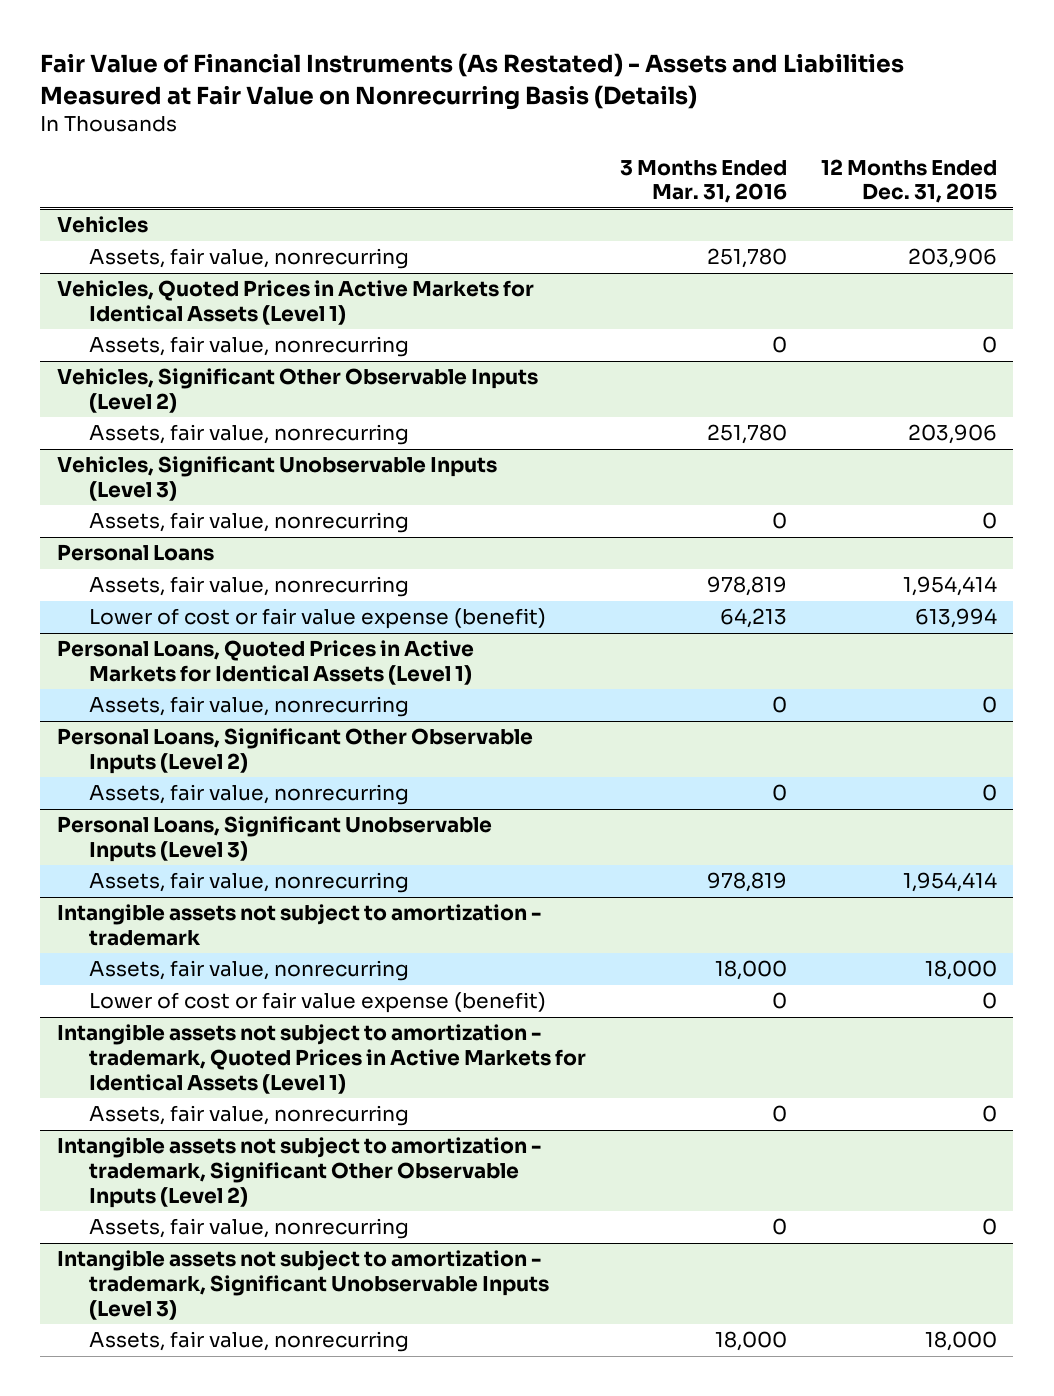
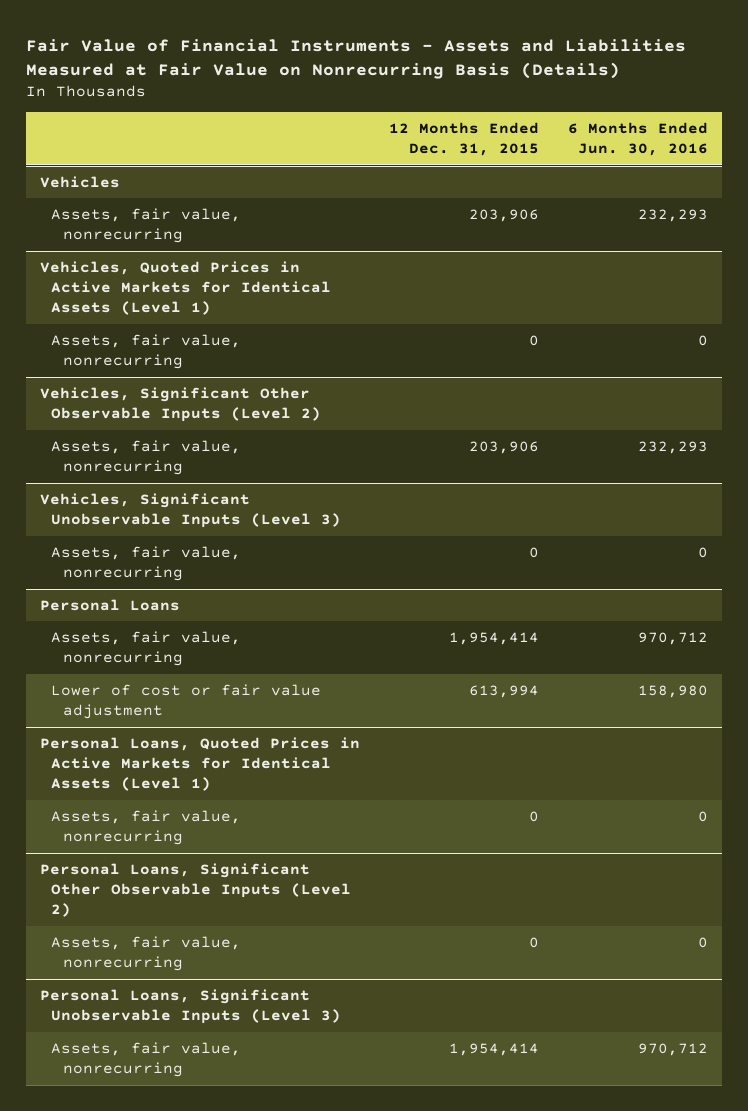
- Fair Value of Financial Instruments (As Restated) - Assets and Liabilities Measured at Fair Value on Nonrecurring Basis (Details)
+ Fair Value of Financial Instruments - Assets and Liabilities Measured at Fair Value on Nonrecurring Basis (Details)
- | 3 Months Ended Mar. 31, 2016 | 12 Months Ended Dec. 31, 2015
+ | 12 Months Ended Dec. 31, 2015 | 6 Months Ended Jun. 30, 2016
@ Personal Loans
- Lower of cost or fair value expense (benefit) | 64,213 | 613,994
+ Lower of cost or fair value adjustment | 613,994 | 158,980
- Intangible assets not subject to amortization - trademark
- Assets, fair value, nonrecurring | 18,000 | 18,000
- Lower of cost or fair value expense (benefit) | 0 | 0
- Intangible assets not subject to amortization - trademark, Quoted Prices in Active Markets for Identical Assets (Level 1)
- Assets, fair value, nonrecurring | 0 | 0
- Intangible assets not subject to amortization - trademark, Significant Other Observable Inputs (Level 2)
- Assets, fair value, nonrecurring | 0 | 0
- Intangible assets not subject to amortization - trademark, Significant Unobservable Inputs (Level 3)
- Assets, fair value, nonrecurring | 18,000 | 18,000

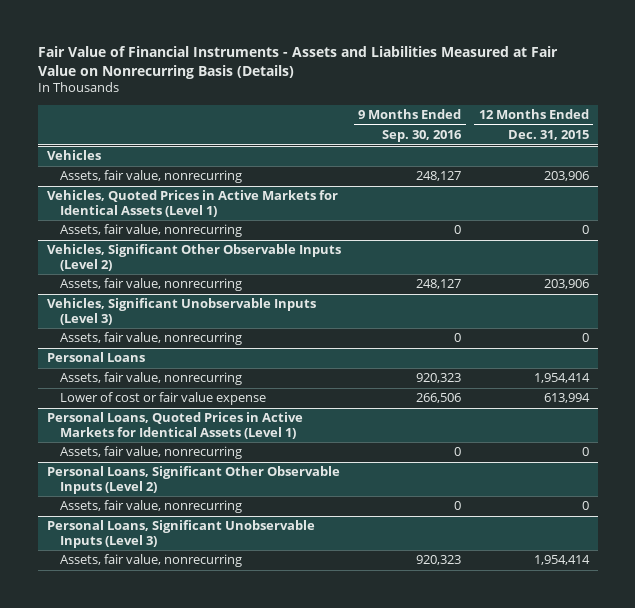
- | 12 Months Ended Dec. 31, 2015 | 6 Months Ended Jun. 30, 2016
+ | 9 Months Ended Sep. 30, 2016 | 12 Months Ended Dec. 31, 2015
@ Personal Loans
- Lower of cost or fair value adjustment | 613,994 | 158,980
+ Lower of cost or fair value expense | 266,506 | 613,994

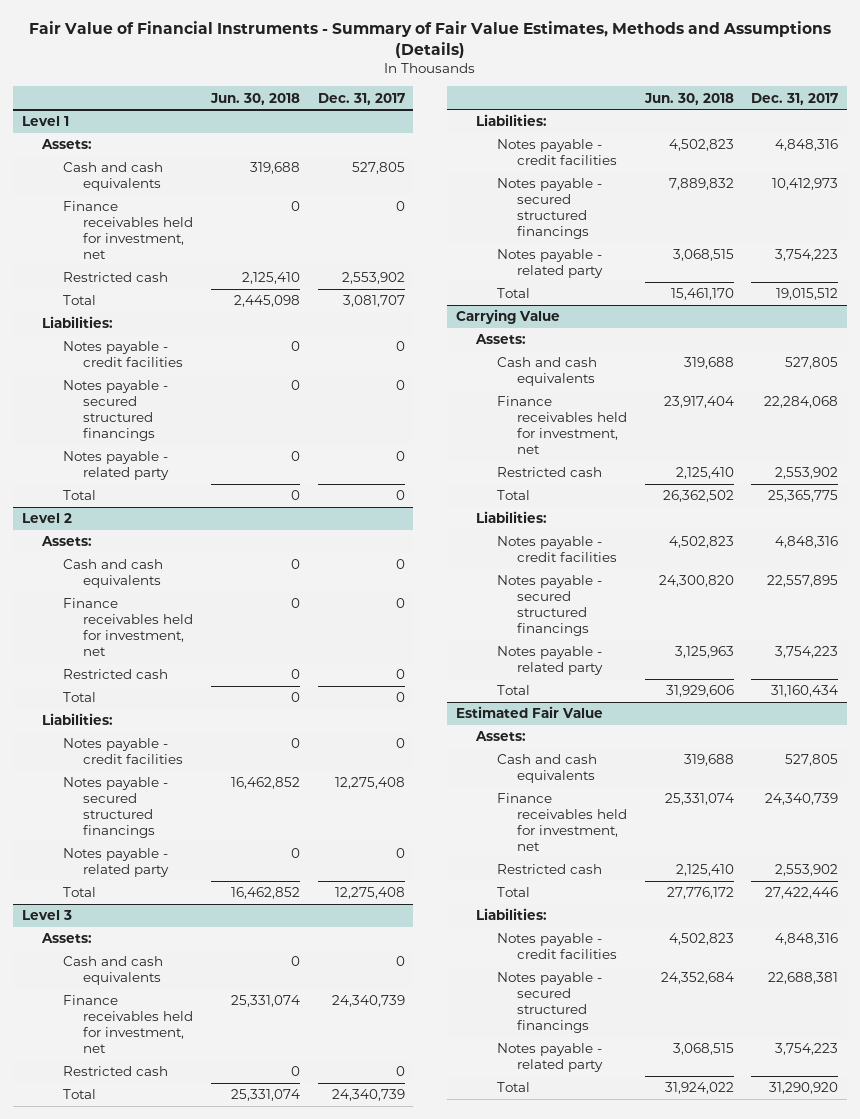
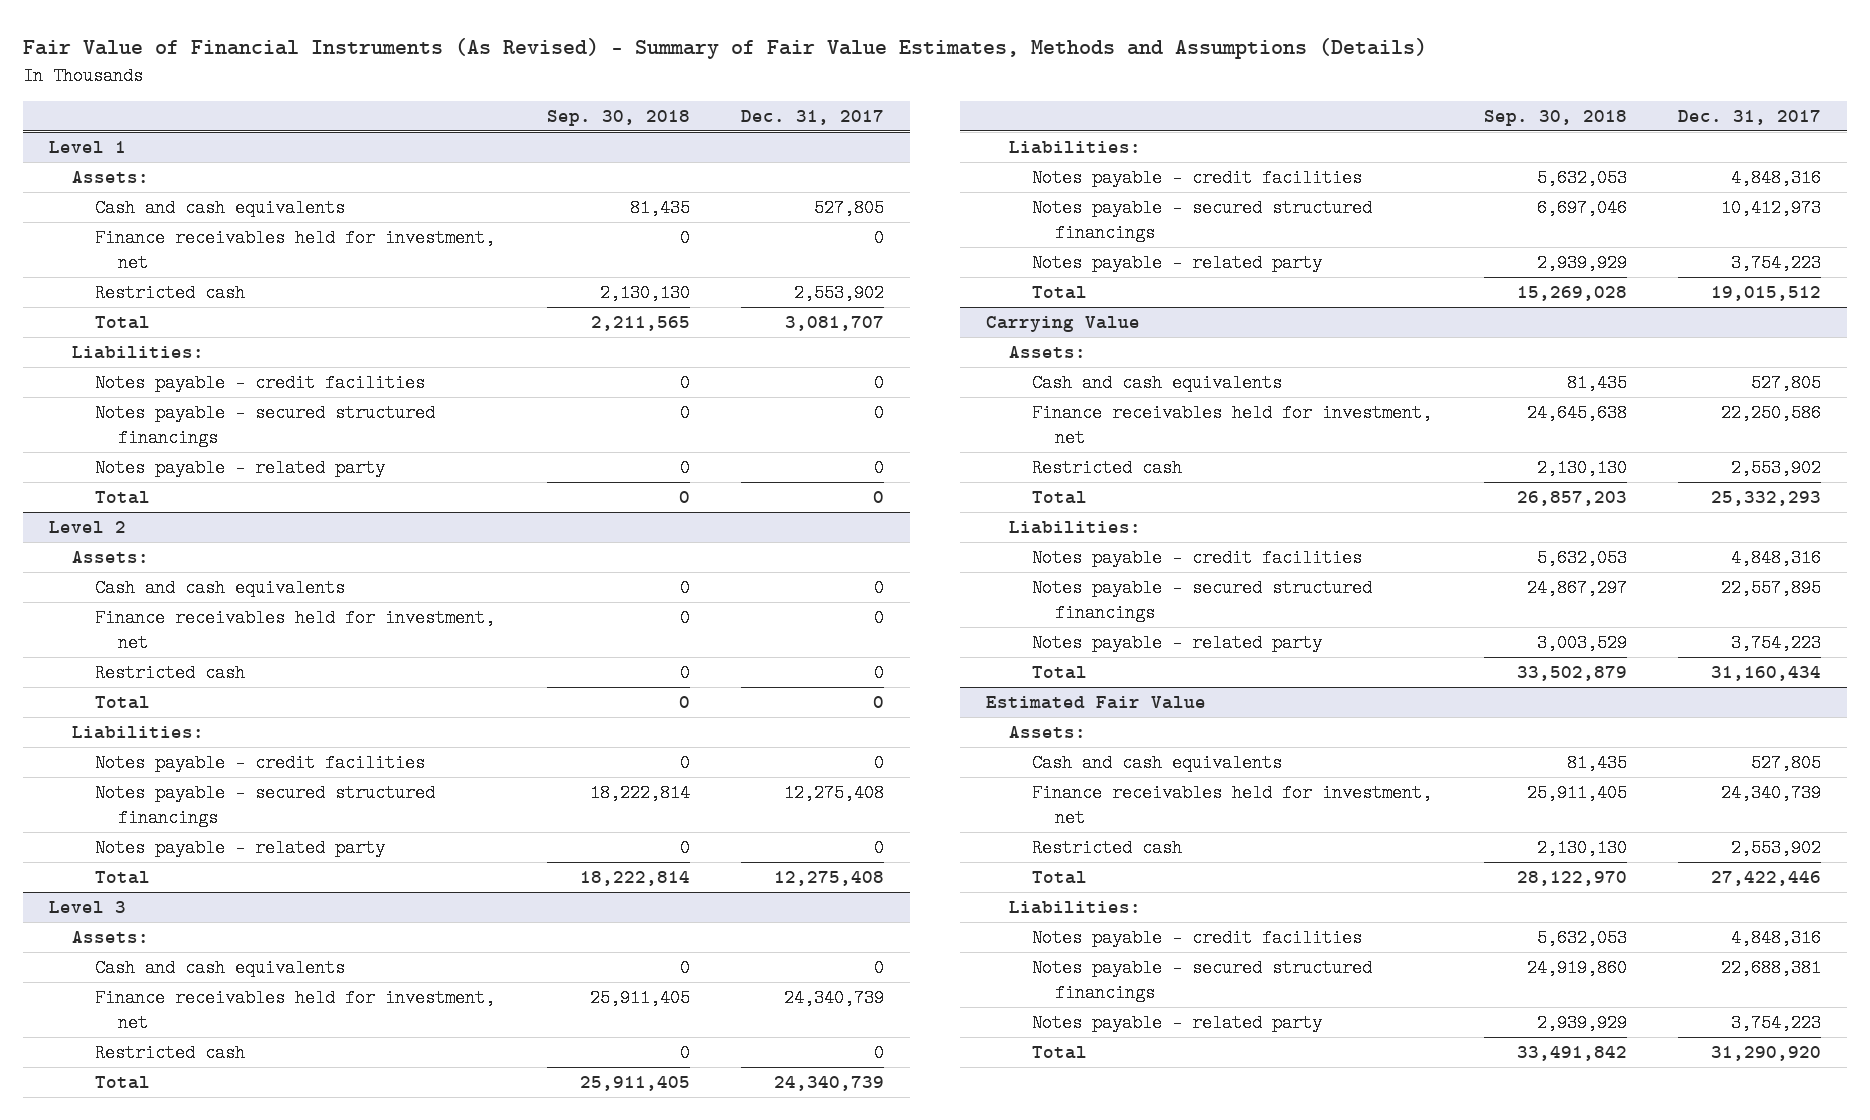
- Fair Value of Financial Instruments - Summary of Fair Value Estimates, Methods and Assumptions (Details)
+ Fair Value of Financial Instruments (As Revised) - Summary of Fair Value Estimates, Methods and Assumptions (Details)
- | Jun. 30, 2018 | Dec. 31, 2017
+ | Sep. 30, 2018 | Dec. 31, 2017
@ Carrying Value
- Finance receivables held for investment, net | 23,917,404 | 22,284,068
+ Finance receivables held for investment, net | 24,645,638 | 22,250,586
- Total | 26,362,502 | 25,365,775
+ Total | 26,857,203 | 25,332,293

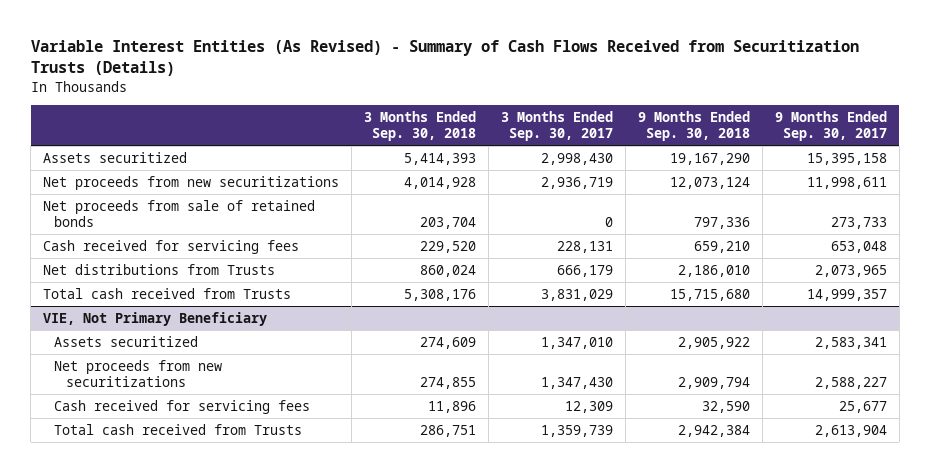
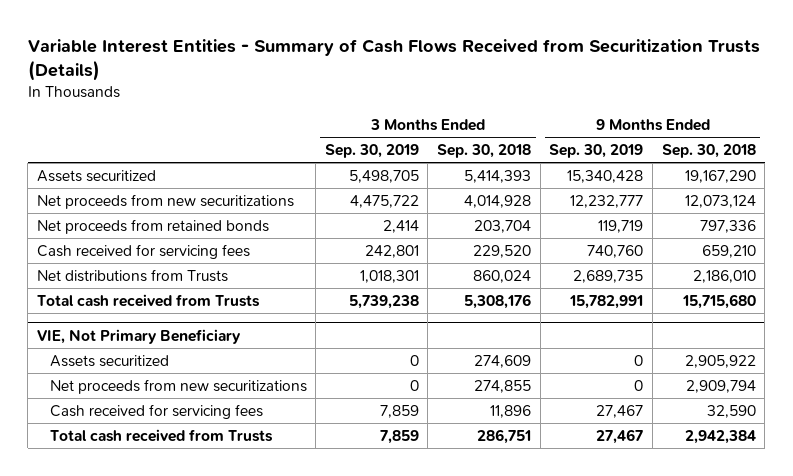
- Variable Interest Entities (As Revised) - Summary of Cash Flows Received from Securitization Trusts (Details)
+ Variable Interest Entities - Summary of Cash Flows Received from Securitization Trusts (Details)
- | 3 Months Ended Sep. 30, 2018 | 3 Months Ended Sep. 30, 2017 | 9 Months Ended Sep. 30, 2018 | 9 Months Ended Sep. 30, 2017
+ | 3 Months Ended Sep. 30, 2019 | 3 Months Ended Sep. 30, 2018 | 9 Months Ended Sep. 30, 2019 | 9 Months Ended Sep. 30, 2018
- Net proceeds from sale of retained bonds | 203,704 | 0 | 797,336 | 273,733
+ Net proceeds from retained bonds | 2,414 | 203,704 | 119,719 | 797,336

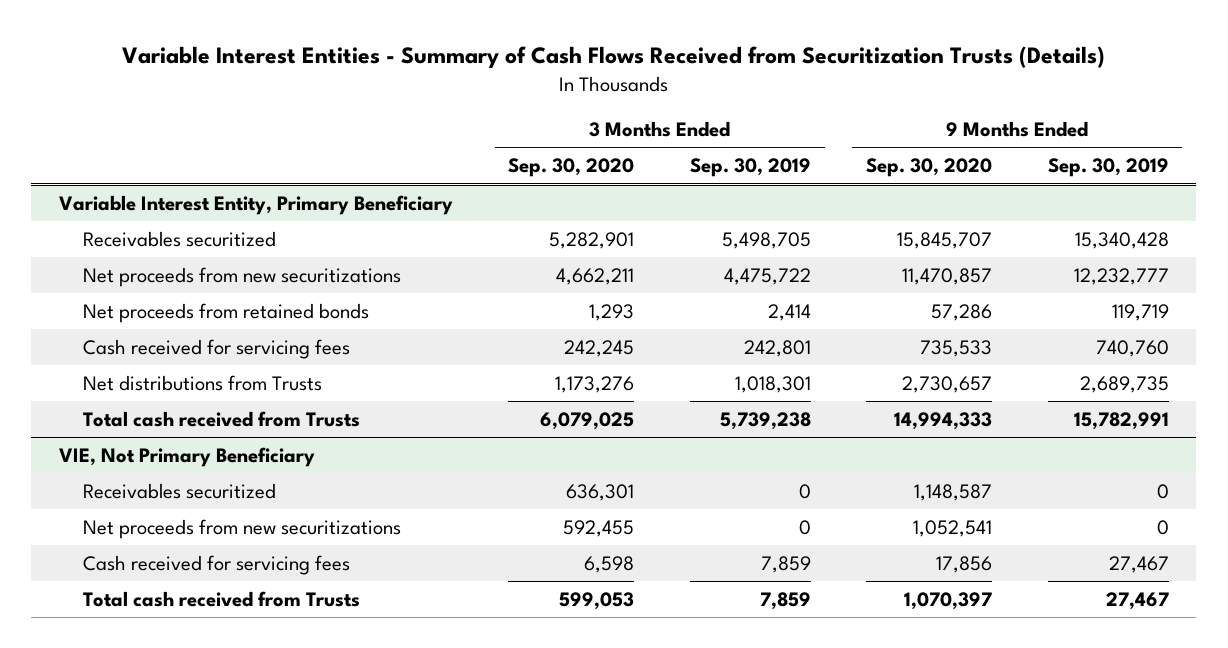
- | 3 Months Ended Sep. 30, 2019 | 3 Months Ended Sep. 30, 2018 | 9 Months Ended Sep. 30, 2019 | 9 Months Ended Sep. 30, 2018
+ | 3 Months Ended Sep. 30, 2020 | 3 Months Ended Sep. 30, 2019 | 9 Months Ended Sep. 30, 2020 | 9 Months Ended Sep. 30, 2019
- Assets securitized | 5,498,705 | 5,414,393 | 15,340,428 | 19,167,290
+ Variable Interest Entity, Primary Beneficiary
+ Receivables securitized | 5,282,901 | 5,498,705 | 15,845,707 | 15,340,428
@ VIE, Not Primary Beneficiary
- Assets securitized | 0 | 274,609 | 0 | 2,905,922
+ Receivables securitized | 636,301 | 0 | 1,148,587 | 0

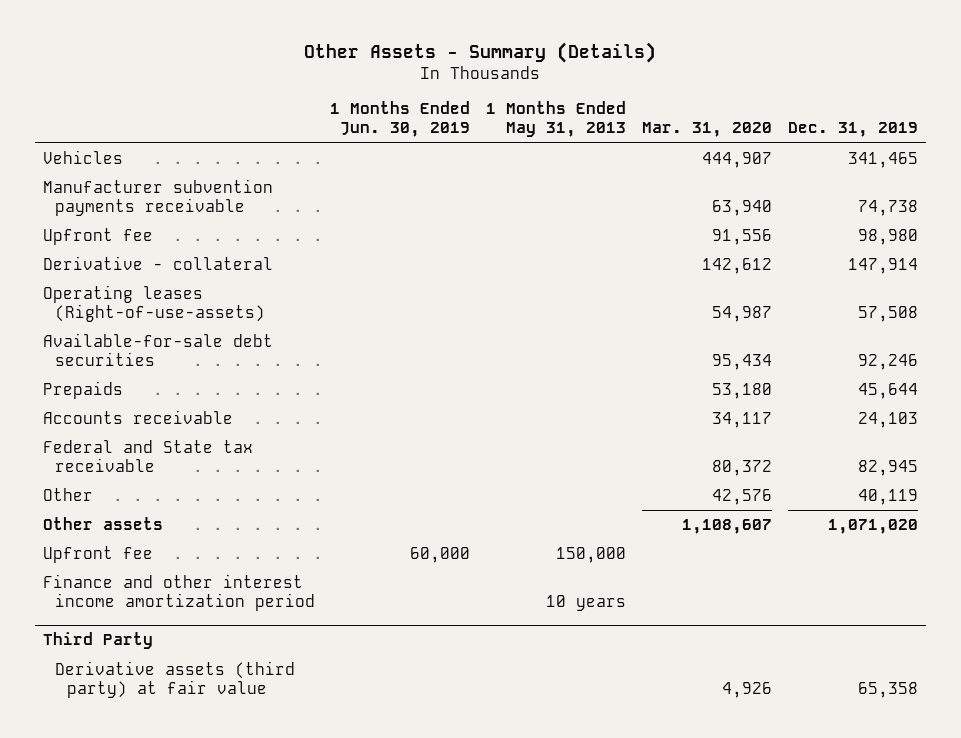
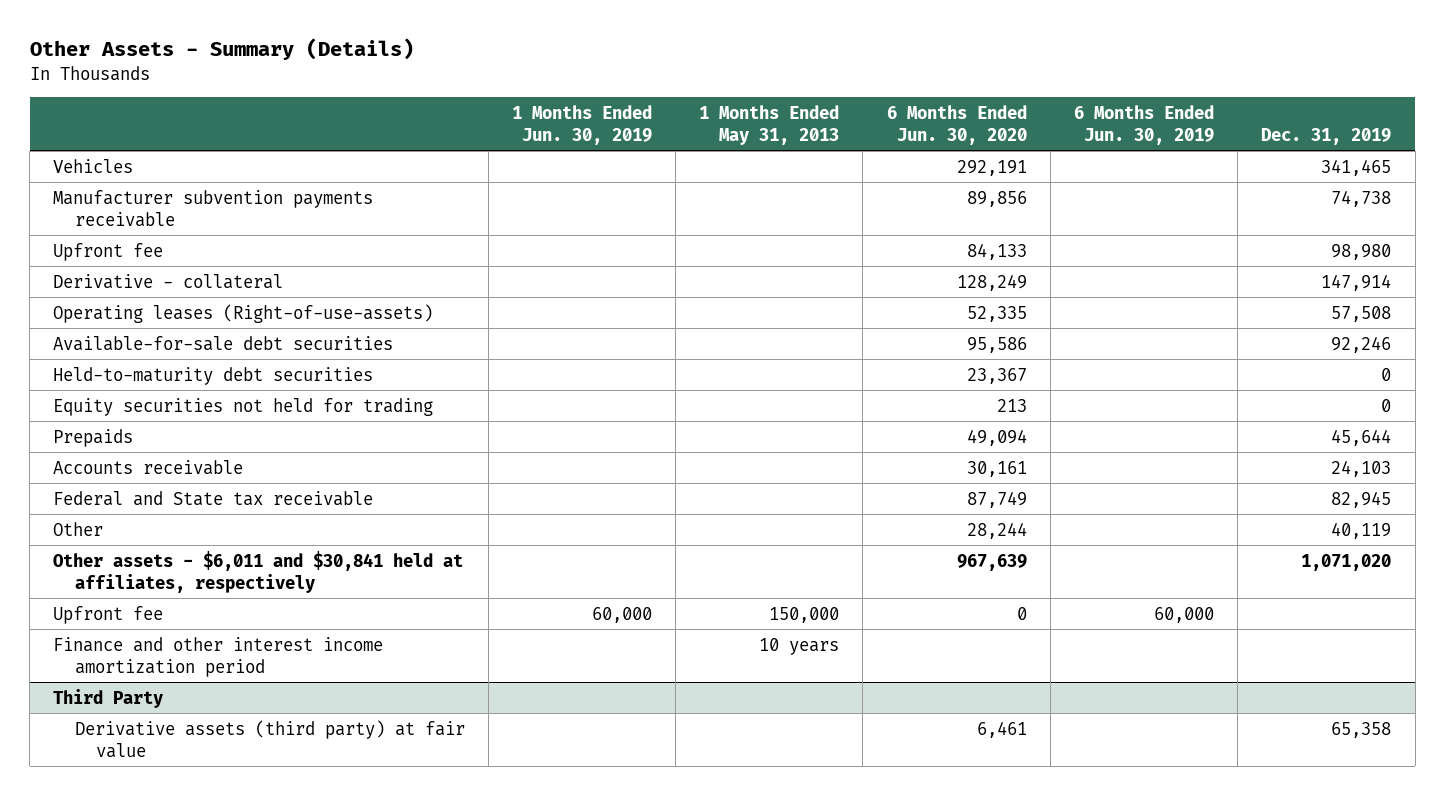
- | 1 Months Ended Jun. 30, 2019 | 1 Months Ended May 31, 2013 | Mar. 31, 2020 | Dec. 31, 2019
+ | 1 Months Ended Jun. 30, 2019 | 1 Months Ended May 31, 2013 | 6 Months Ended Jun. 30, 2020 | 6 Months Ended Jun. 30, 2019 | Dec. 31, 2019
+ Held-to-maturity debt securities | | | 23,367 | | 0
+ Equity securities not held for trading | | | 213 | | 0
- Other assets | | | 1,108,607 | 1,071,020
+ Other assets - $6,011 and $30,841 held at affiliates, respectively | | | 967,639 | | 1,071,020

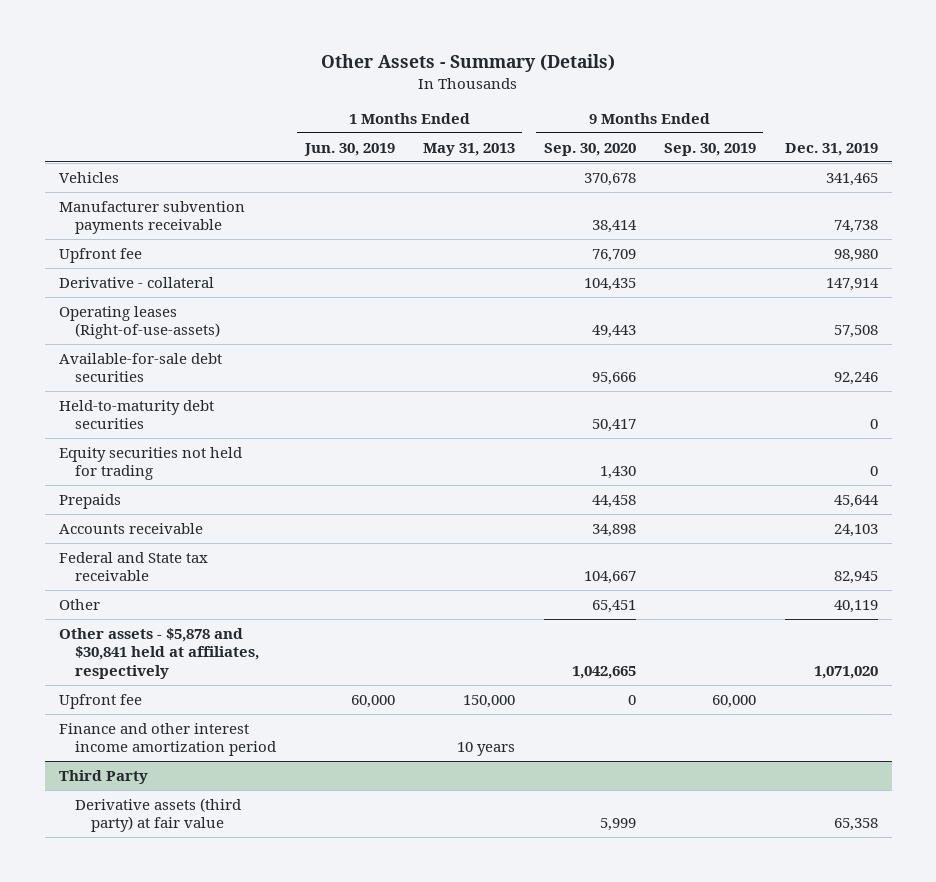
- | 1 Months Ended Jun. 30, 2019 | 1 Months Ended May 31, 2013 | 6 Months Ended Jun. 30, 2020 | 6 Months Ended Jun. 30, 2019 | Dec. 31, 2019
+ | 1 Months Ended Jun. 30, 2019 | 1 Months Ended May 31, 2013 | 9 Months Ended Sep. 30, 2020 | 9 Months Ended Sep. 30, 2019 | Dec. 31, 2019
- Other assets - $6,011 and $30,841 held at affiliates, respectively | | | 967,639 | | 1,071,020
+ Other assets - $5,878 and $30,841 held at affiliates, respectively | | | 1,042,665 | | 1,071,020

